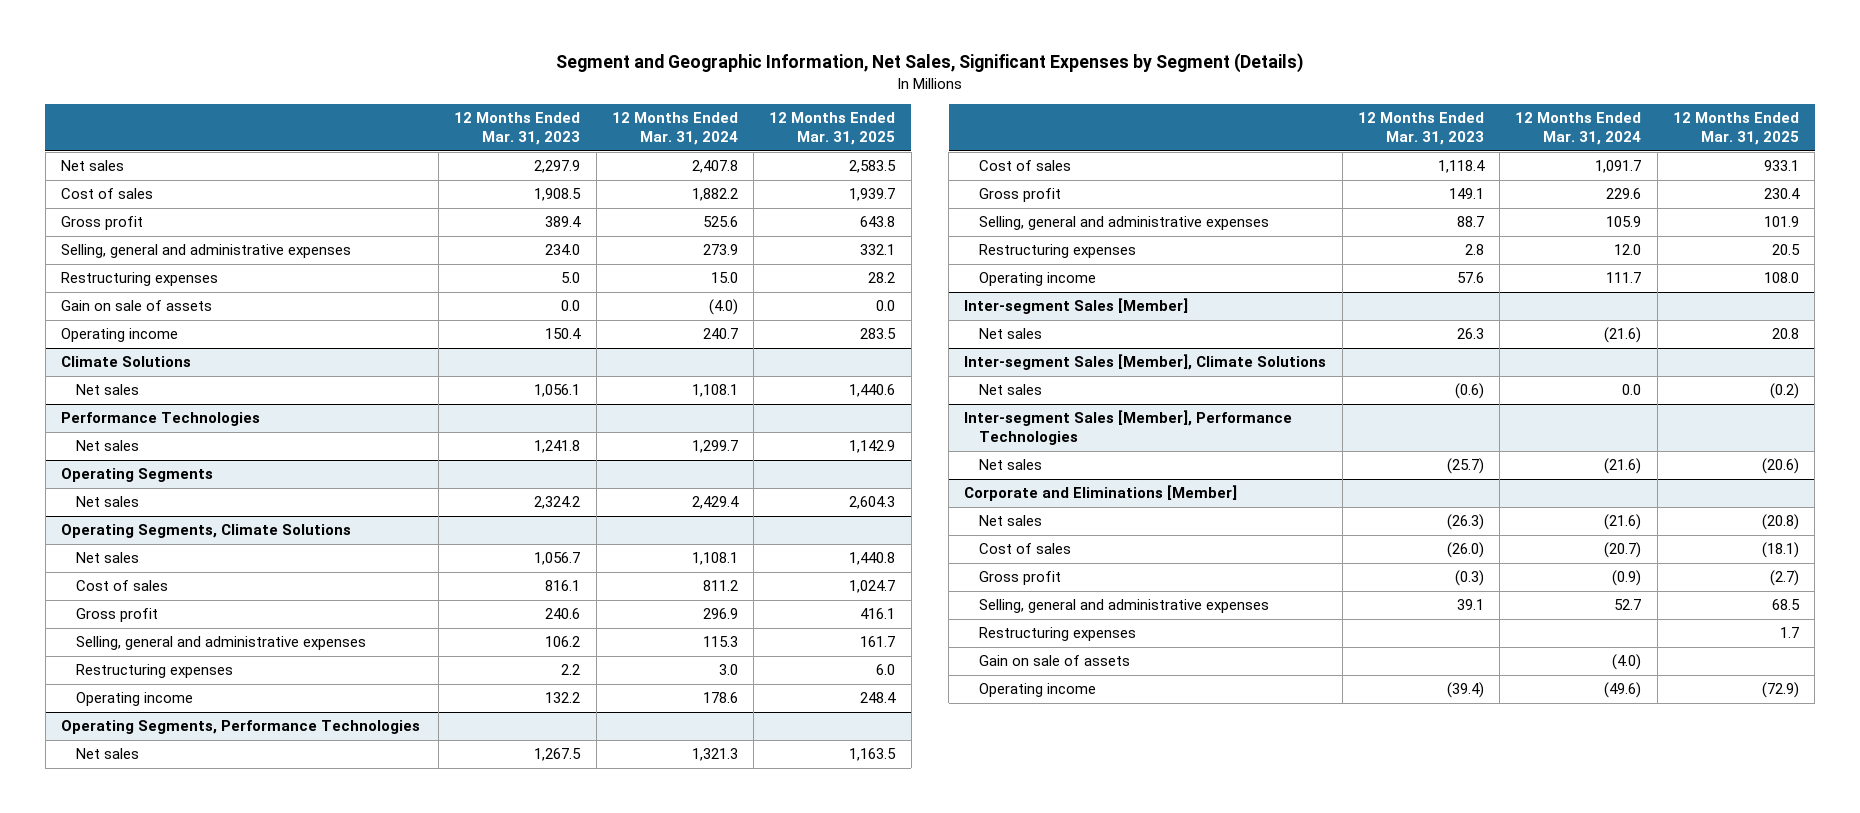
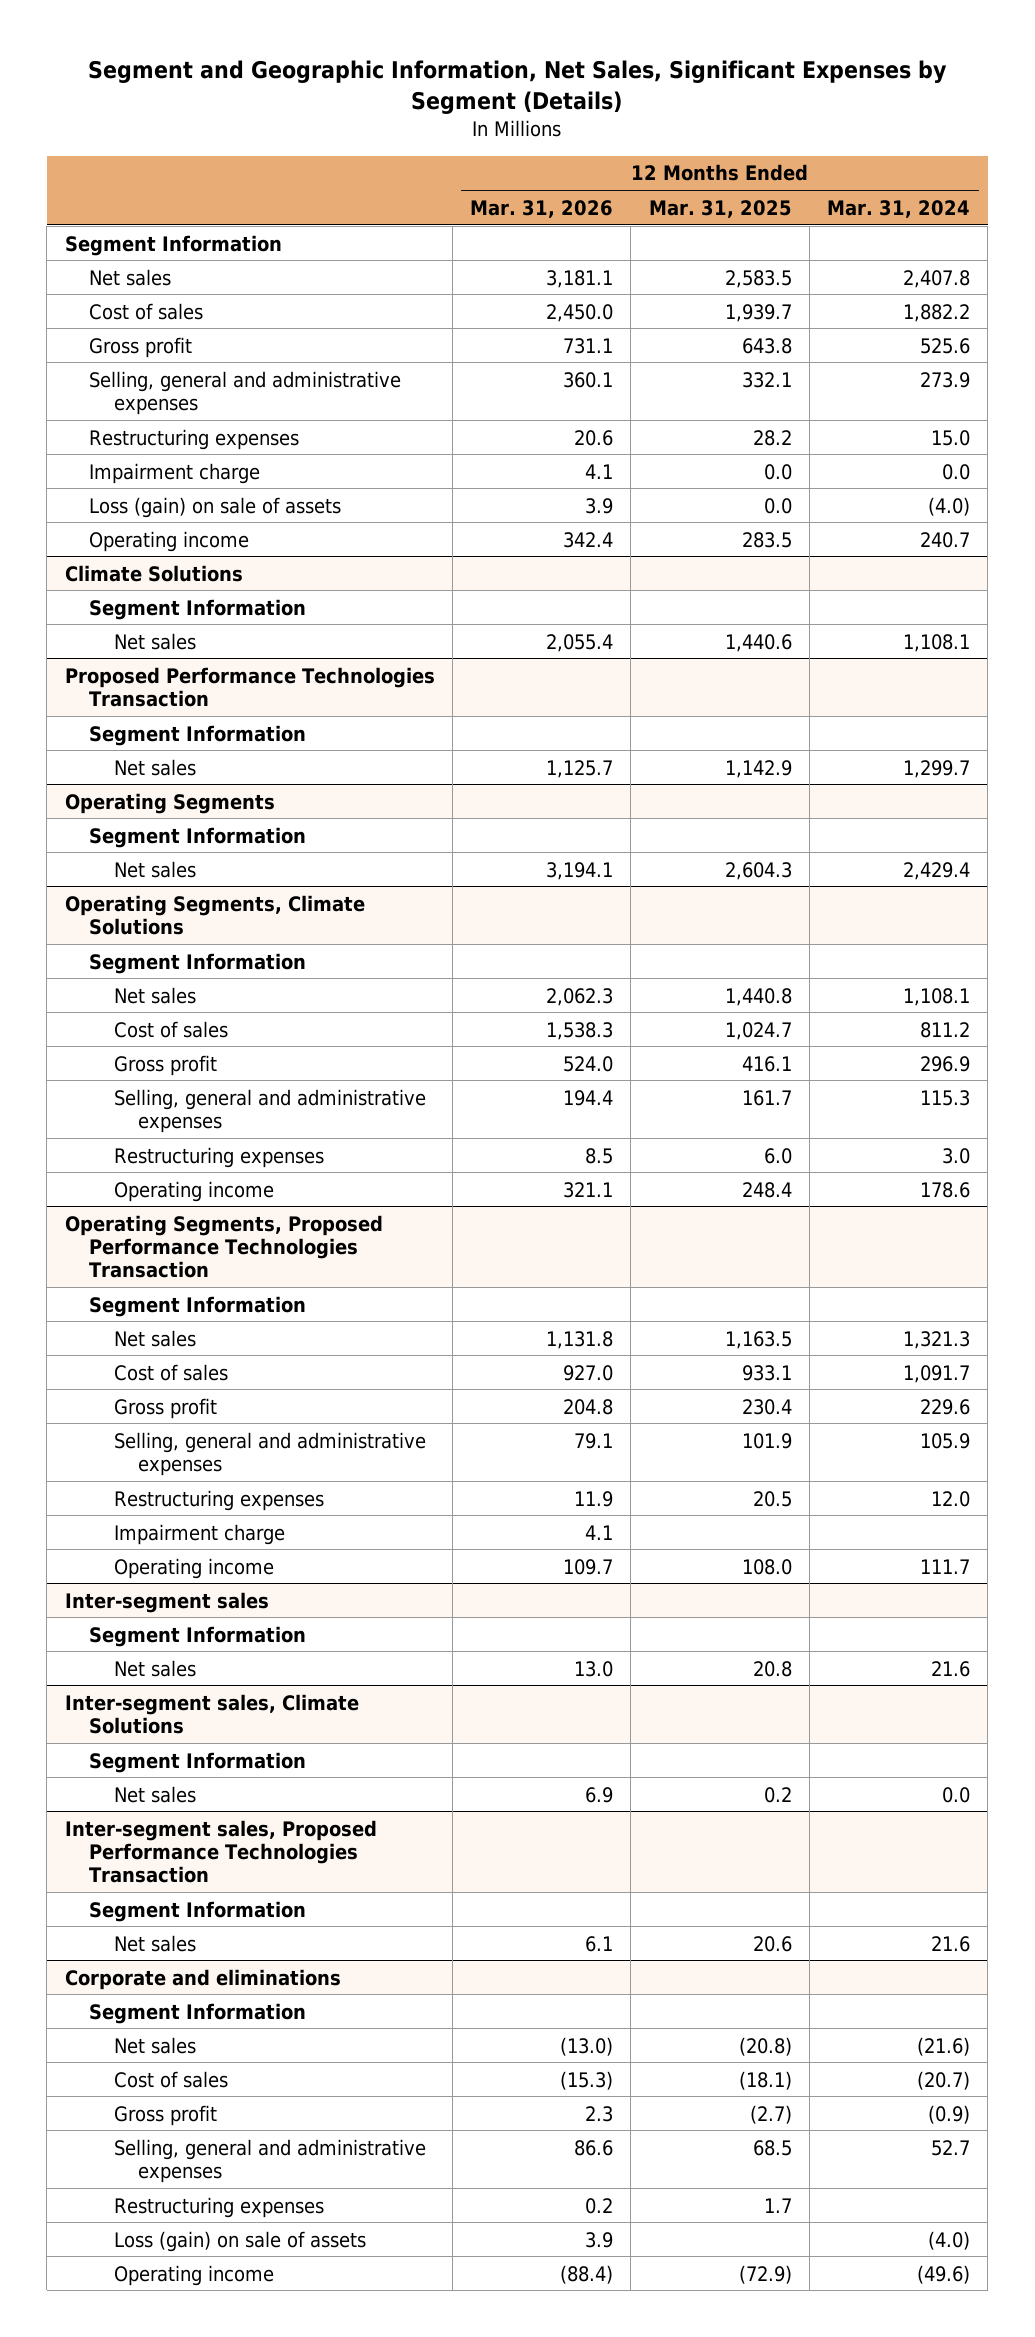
- | 12 Months Ended Mar. 31, 2023 | 12 Months Ended Mar. 31, 2024 | 12 Months Ended Mar. 31, 2025
+ | 12 Months Ended Mar. 31, 2026 | 12 Months Ended Mar. 31, 2025 | 12 Months Ended Mar. 31, 2024
+ Segment Information
- Gain on sale of assets | 0.0 | (4.0) | 0.0
+ Impairment charge | 4.1 | 0.0 | 0.0
+ Loss (gain) on sale of assets | 3.9 | 0.0 | (4.0)
@ Climate Solutions
+ Segment Information
- Performance Technologies
+ Proposed Performance Technologies Transaction
+ Segment Information
@ Operating Segments
+ Segment Information
@ Operating Segments, Climate Solutions
+ Segment Information
- Operating Segments, Performance Technologies
+ Operating Segments, Proposed Performance Technologies Transaction
+ Segment Information
+ Impairment charge | 4.1 | |
- Inter-segment Sales [Member]
- Net sales | 26.3 | (21.6) | 20.8
- Inter-segment Sales [Member], Climate Solutions
- Net sales | (0.6) | 0.0 | (0.2)
- Inter-segment Sales [Member], Performance Technologies
- Net sales | (25.7) | (21.6) | (20.6)
- Corporate and Eliminations [Member]
+ Inter-segment sales
+ Segment Information
+ Net sales | 13.0 | 20.8 | 21.6
+ Inter-segment sales, Climate Solutions
+ Segment Information
+ Net sales | 6.9 | 0.2 | 0.0
+ Inter-segment sales, Proposed Performance Technologies Transaction
+ Segment Information
+ Net sales | 6.1 | 20.6 | 21.6
+ Corporate and eliminations
+ Segment Information
- Gain on sale of assets | | (4.0) |
+ Loss (gain) on sale of assets | 3.9 | | (4.0)

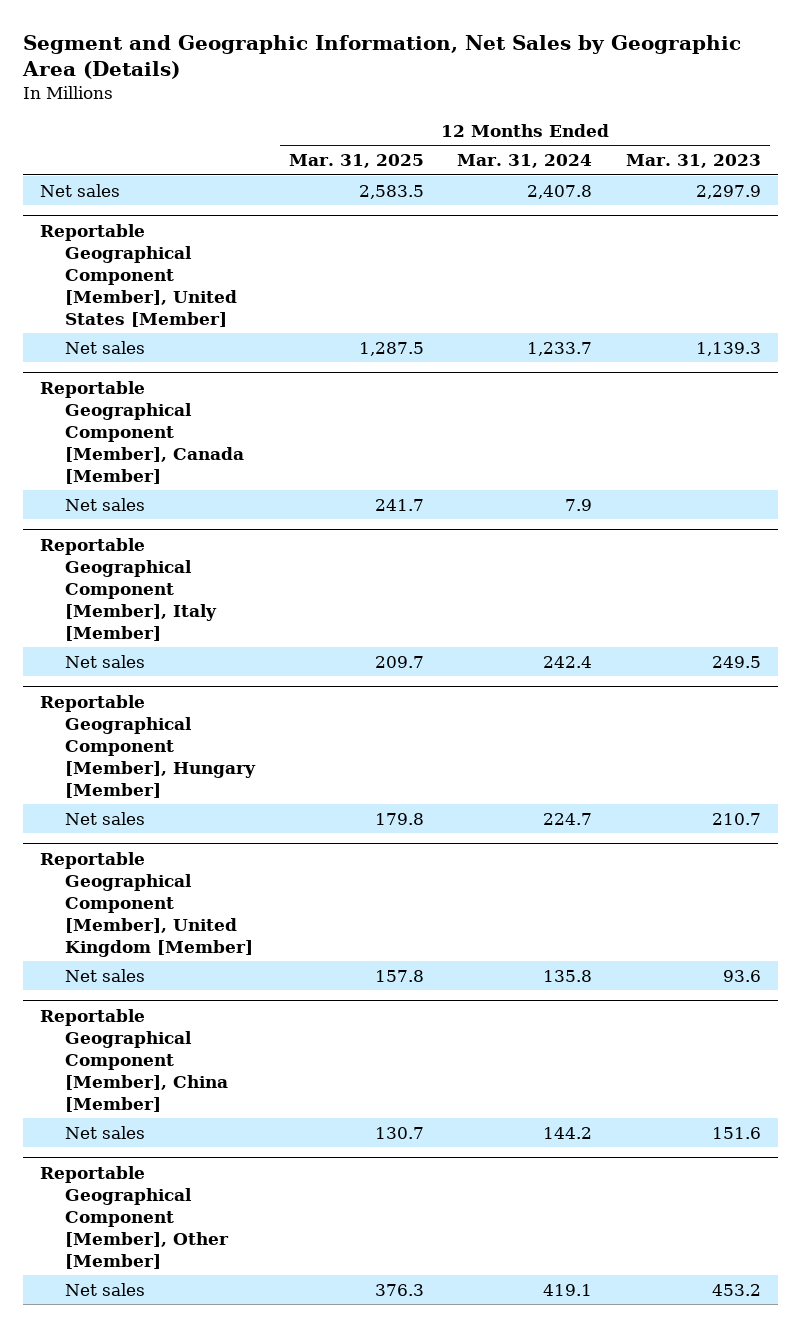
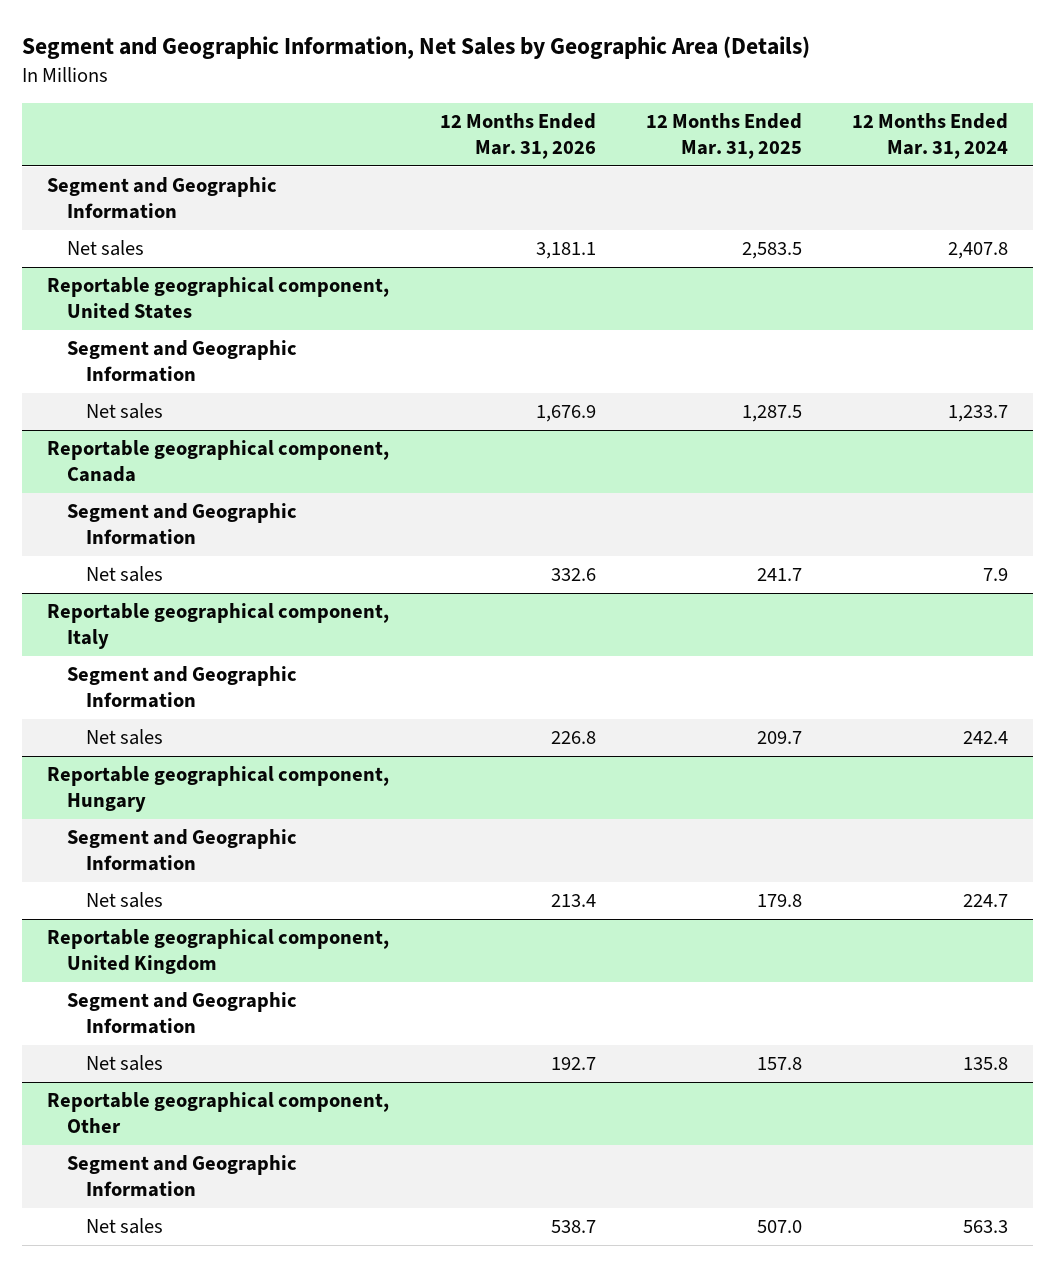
- | 12 Months Ended Mar. 31, 2025 | 12 Months Ended Mar. 31, 2024 | 12 Months Ended Mar. 31, 2023
+ | 12 Months Ended Mar. 31, 2026 | 12 Months Ended Mar. 31, 2025 | 12 Months Ended Mar. 31, 2024
+ Segment and Geographic Information
- Reportable Geographical Component [Member], United States [Member]
+ Reportable geographical component, United States
+ Segment and Geographic Information
- Reportable Geographical Component [Member], Canada [Member]
+ Reportable geographical component, Canada
+ Segment and Geographic Information
- Reportable Geographical Component [Member], Italy [Member]
+ Reportable geographical component, Italy
+ Segment and Geographic Information
- Reportable Geographical Component [Member], Hungary [Member]
+ Reportable geographical component, Hungary
+ Segment and Geographic Information
- Reportable Geographical Component [Member], United Kingdom [Member]
+ Reportable geographical component, United Kingdom
+ Segment and Geographic Information
- Reportable Geographical Component [Member], China [Member]
- Net sales | 130.7 | 144.2 | 151.6
- Reportable Geographical Component [Member], Other [Member]
- Net sales | 376.3 | 419.1 | 453.2
+ Reportable geographical component, Other
+ Segment and Geographic Information
+ Net sales | 538.7 | 507.0 | 563.3

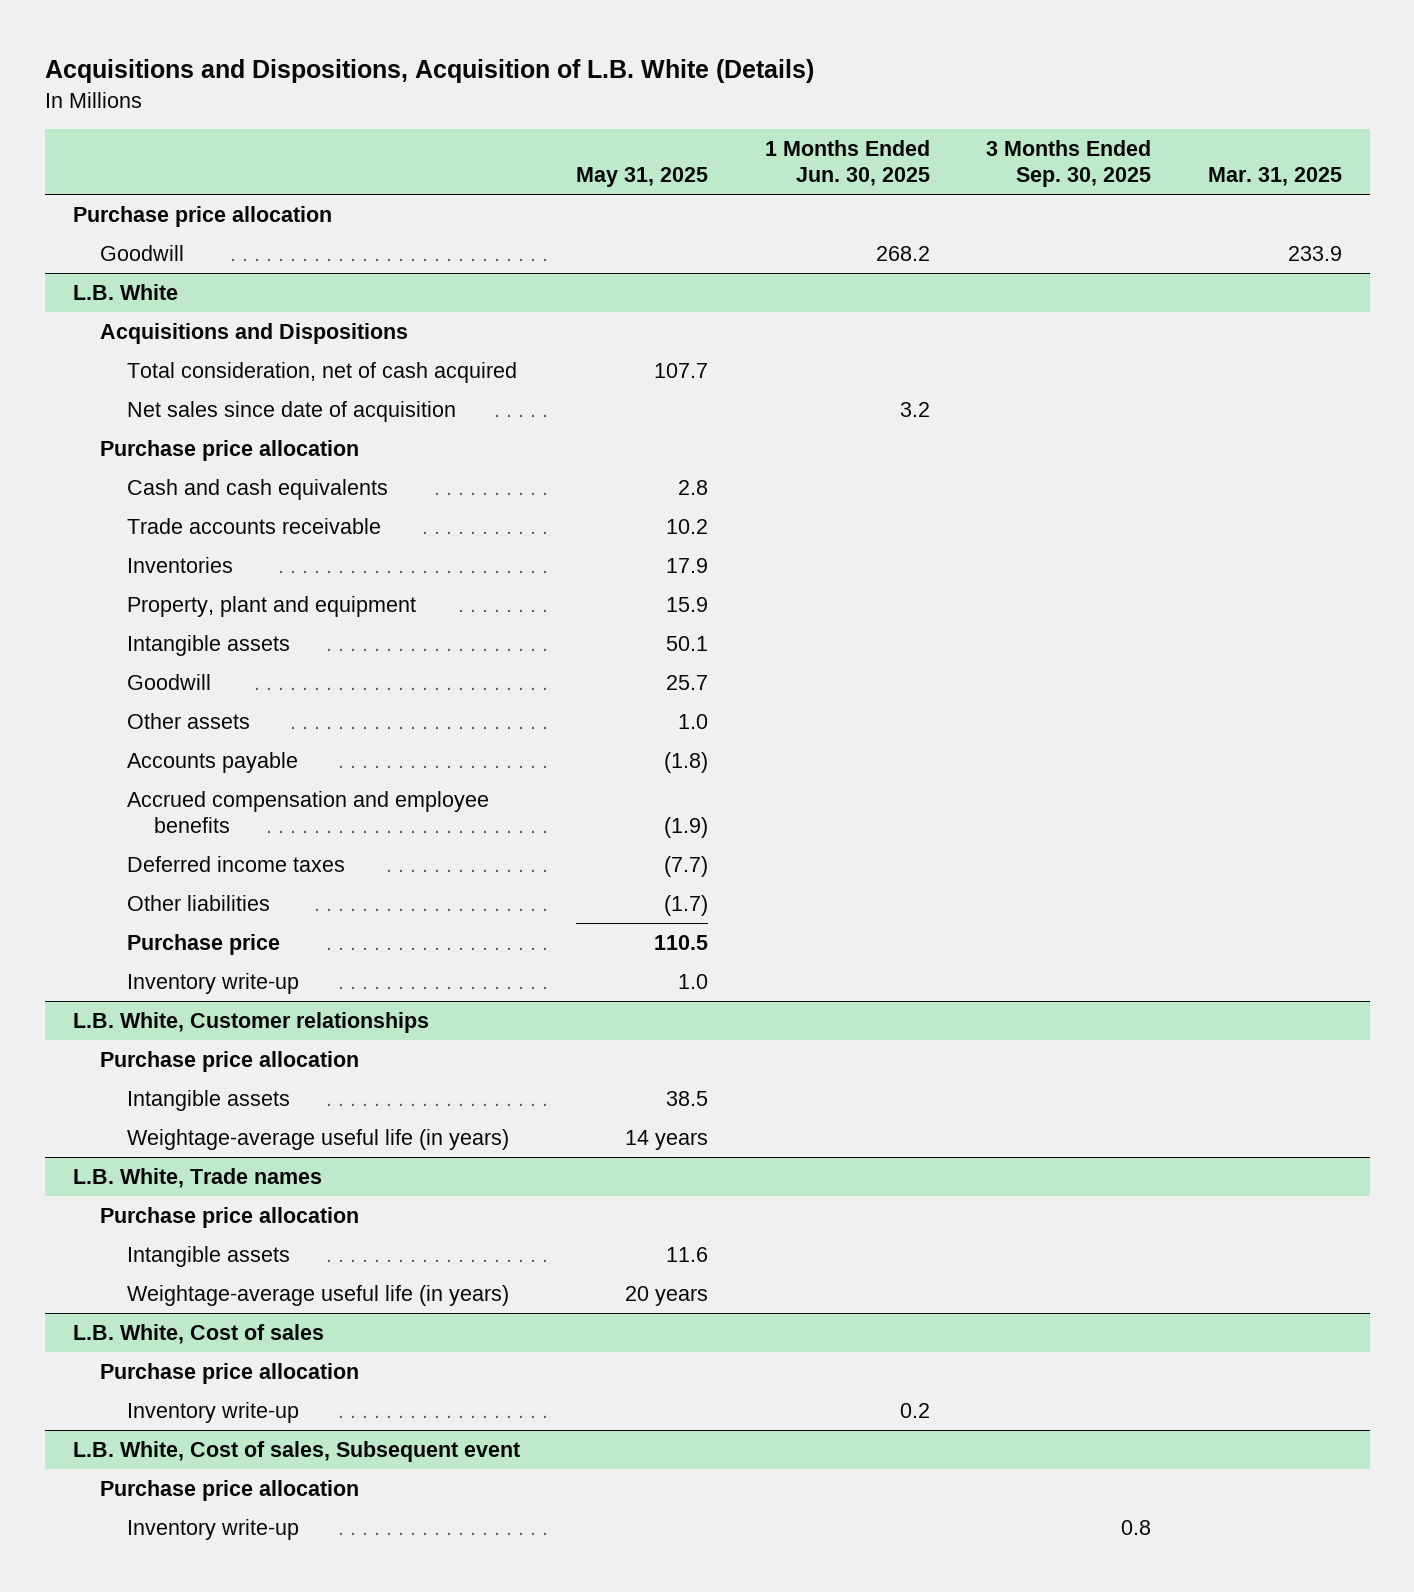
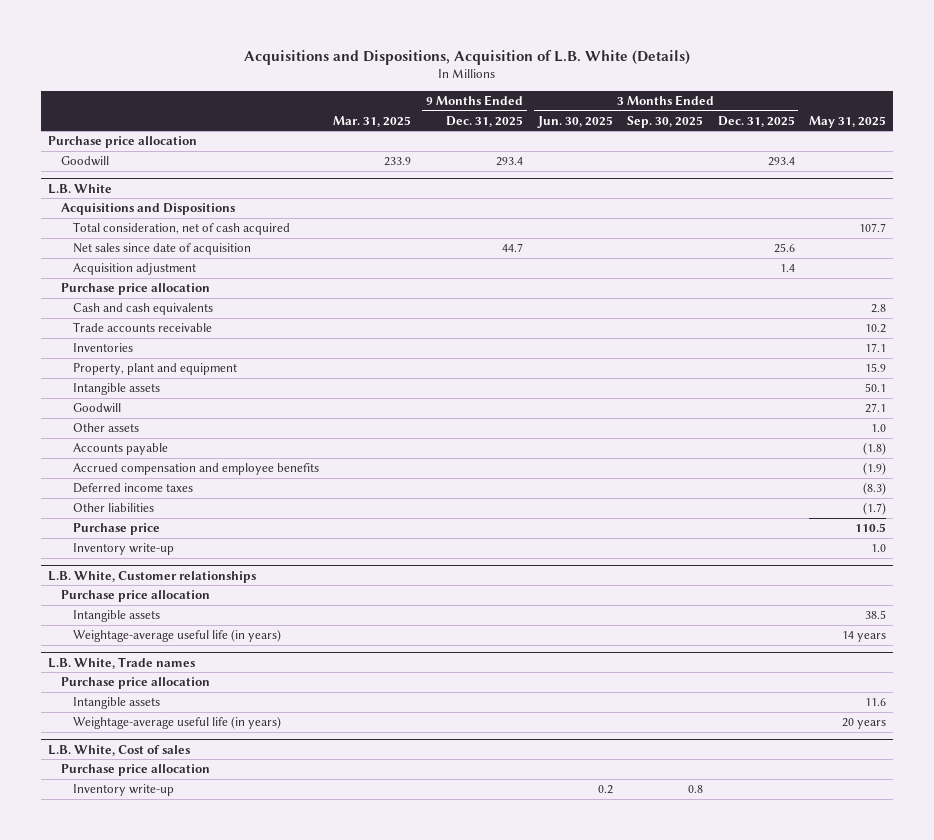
- | May 31, 2025 | 1 Months Ended Jun. 30, 2025 | 3 Months Ended Sep. 30, 2025 | Mar. 31, 2025
+ | Mar. 31, 2025 | 9 Months Ended Dec. 31, 2025 | 3 Months Ended Jun. 30, 2025 | 3 Months Ended Sep. 30, 2025 | 3 Months Ended Dec. 31, 2025 | May 31, 2025
@ L.B. White
+ Acquisition adjustment | | | | | 1.4 |
- Inventories | 17.9 | | |
+ Inventories | | | | | | 17.1
- Goodwill | 25.7 | | |
+ Goodwill | | | | | | 27.1
- Deferred income taxes | (7.7) | | |
+ Deferred income taxes | | | | | | (8.3)
@ L.B. White, Cost of sales
- Inventory write-up | | 0.2 | |
- L.B. White, Cost of sales, Subsequent event
- Purchase price allocation

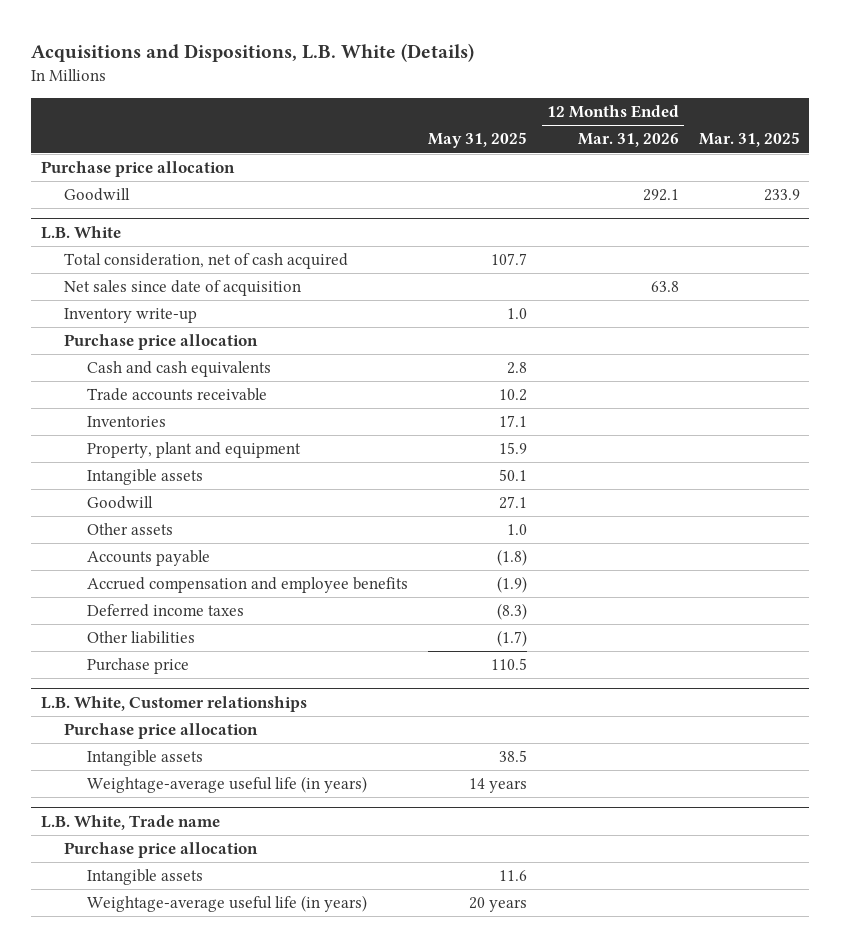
- Acquisitions and Dispositions, Acquisition of L.B. White (Details)
+ Acquisitions and Dispositions, L.B. White (Details)
- | Mar. 31, 2025 | 9 Months Ended Dec. 31, 2025 | 3 Months Ended Jun. 30, 2025 | 3 Months Ended Sep. 30, 2025 | 3 Months Ended Dec. 31, 2025 | May 31, 2025
+ | May 31, 2025 | 12 Months Ended Mar. 31, 2026 | Mar. 31, 2025
@ L.B. White
- Acquisitions and Dispositions
- Acquisition adjustment | | | | | 1.4 |
moved up: Inventory write-up | 1.0 | |
- L.B. White, Trade names
+ L.B. White, Trade name
- L.B. White, Cost of sales
- Purchase price allocation
- Inventory write-up | | | 0.2 | 0.8 | |

